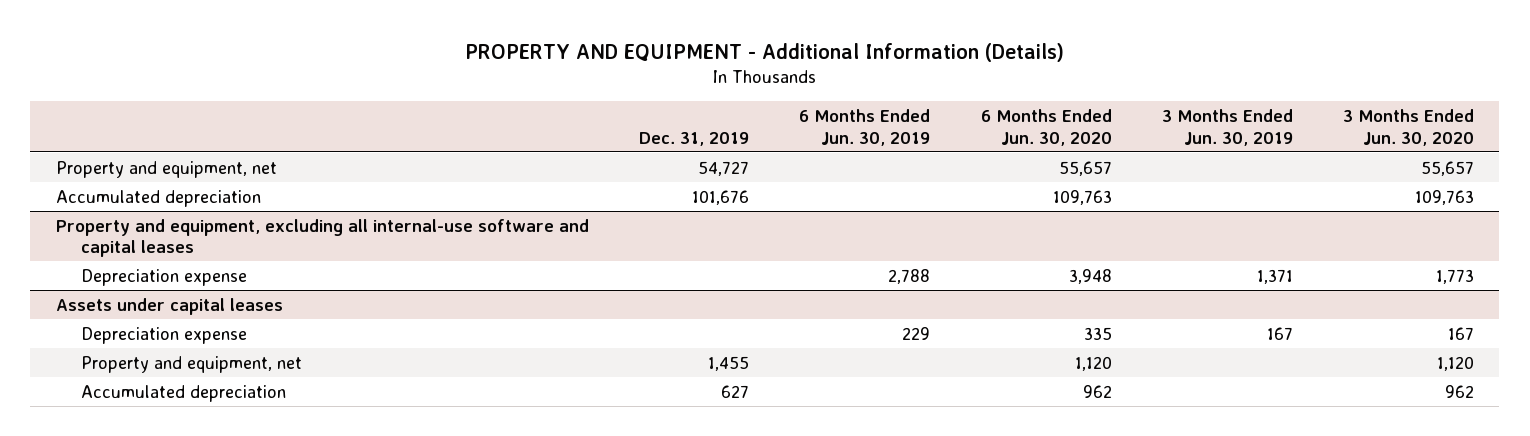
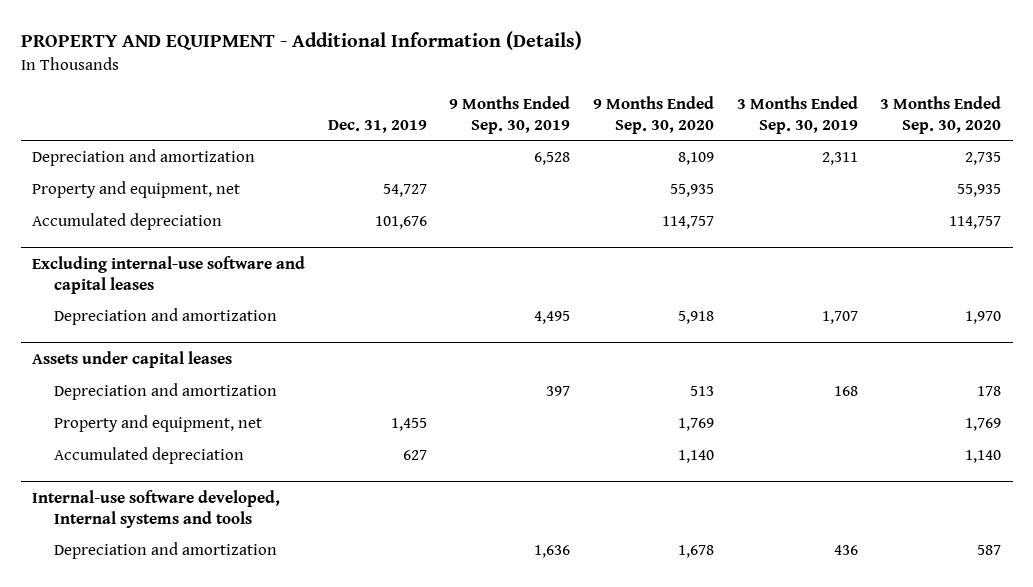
- | Dec. 31, 2019 | 6 Months Ended Jun. 30, 2019 | 6 Months Ended Jun. 30, 2020 | 3 Months Ended Jun. 30, 2019 | 3 Months Ended Jun. 30, 2020
+ | Dec. 31, 2019 | 9 Months Ended Sep. 30, 2019 | 9 Months Ended Sep. 30, 2020 | 3 Months Ended Sep. 30, 2019 | 3 Months Ended Sep. 30, 2020
+ Depreciation and amortization | | 6,528 | 8,109 | 2,311 | 2,735
- Property and equipment, excluding all internal-use software and capital leases
- Depreciation expense | | 2,788 | 3,948 | 1,371 | 1,773
+ Excluding internal-use software and capital leases
+ Depreciation and amortization | | 4,495 | 5,918 | 1,707 | 1,970
@ Assets under capital leases
- Depreciation expense | | 229 | 335 | 167 | 167
+ Depreciation and amortization | | 397 | 513 | 168 | 178
+ Internal-use software developed, Internal systems and tools
+ Depreciation and amortization | | 1,636 | 1,678 | 436 | 587

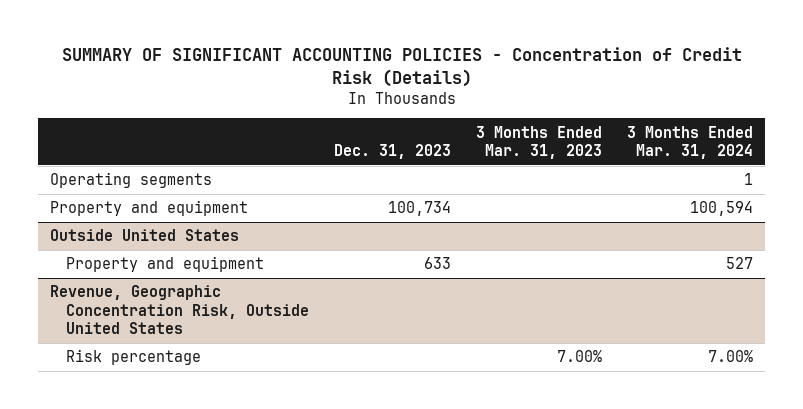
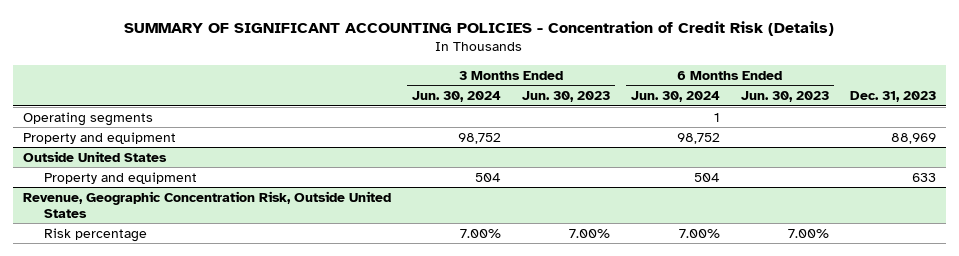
- | Dec. 31, 2023 | 3 Months Ended Mar. 31, 2023 | 3 Months Ended Mar. 31, 2024
+ | 3 Months Ended Jun. 30, 2024 | 3 Months Ended Jun. 30, 2023 | 6 Months Ended Jun. 30, 2024 | 6 Months Ended Jun. 30, 2023 | Dec. 31, 2023
- Property and equipment | 100,734 | | 100,594
+ Property and equipment | 98,752 | | 98,752 | | 88,969

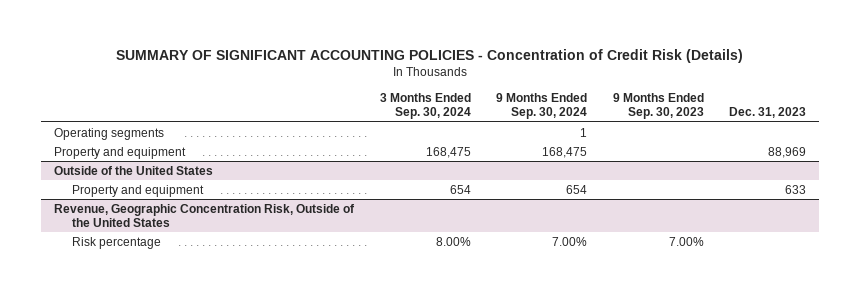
- | 3 Months Ended Jun. 30, 2024 | 3 Months Ended Jun. 30, 2023 | 6 Months Ended Jun. 30, 2024 | 6 Months Ended Jun. 30, 2023 | Dec. 31, 2023
+ | 3 Months Ended Sep. 30, 2024 | 9 Months Ended Sep. 30, 2024 | 9 Months Ended Sep. 30, 2023 | Dec. 31, 2023
- Outside United States
+ Outside of the United States
- Revenue, Geographic Concentration Risk, Outside United States
+ Revenue, Geographic Concentration Risk, Outside of the United States

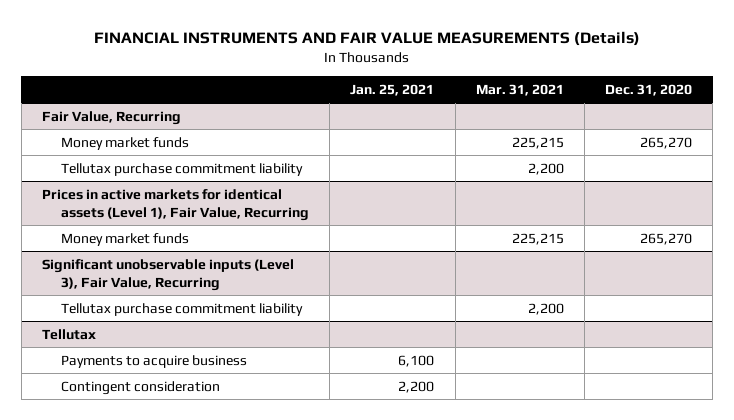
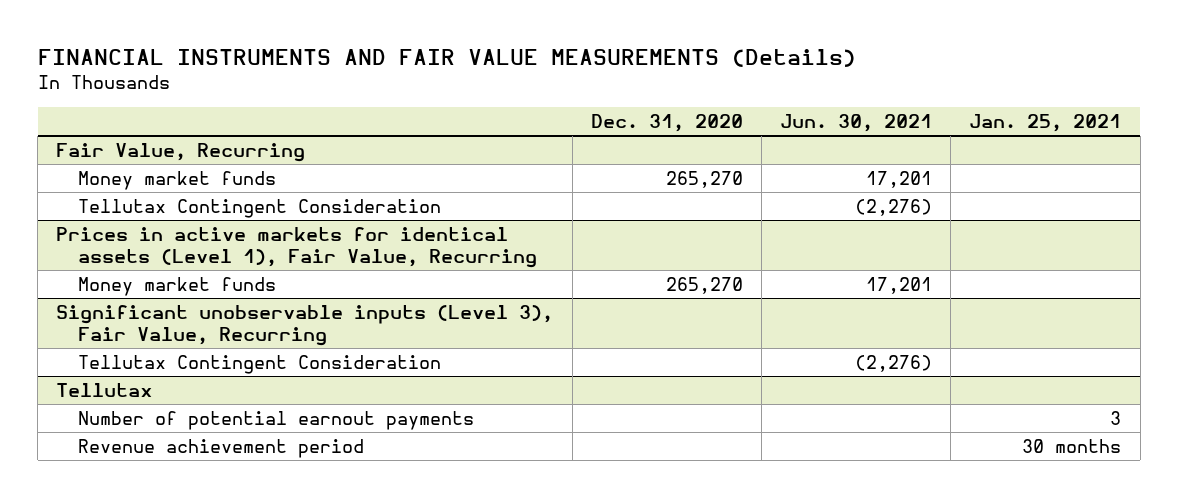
- | Jan. 25, 2021 | Mar. 31, 2021 | Dec. 31, 2020
+ | Dec. 31, 2020 | Jun. 30, 2021 | Jan. 25, 2021
@ Fair Value, Recurring
- Tellutax purchase commitment liability | | 2,200 |
+ Tellutax Contingent Consideration | | (2,276) |
@ Significant unobservable inputs (Level 3), Fair Value, Recurring
- Tellutax purchase commitment liability | | 2,200 |
+ Tellutax Contingent Consideration | | (2,276) |
@ Tellutax
- Payments to acquire business | 6,100 | |
- Contingent consideration | 2,200 | |
+ Number of potential earnout payments | | | 3
+ Revenue achievement period | | | 30 months

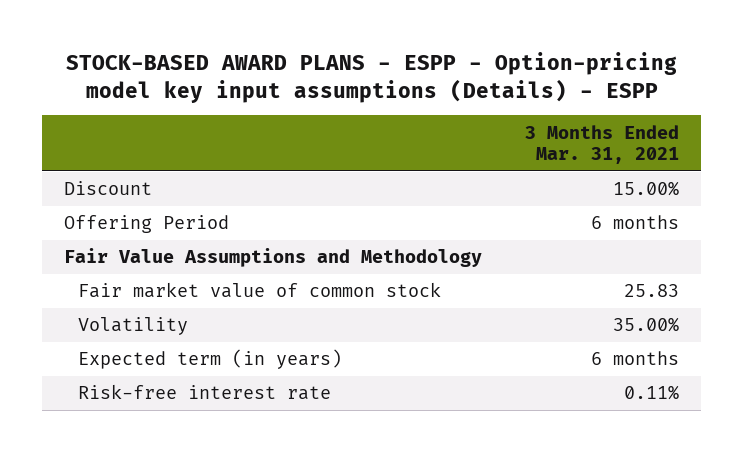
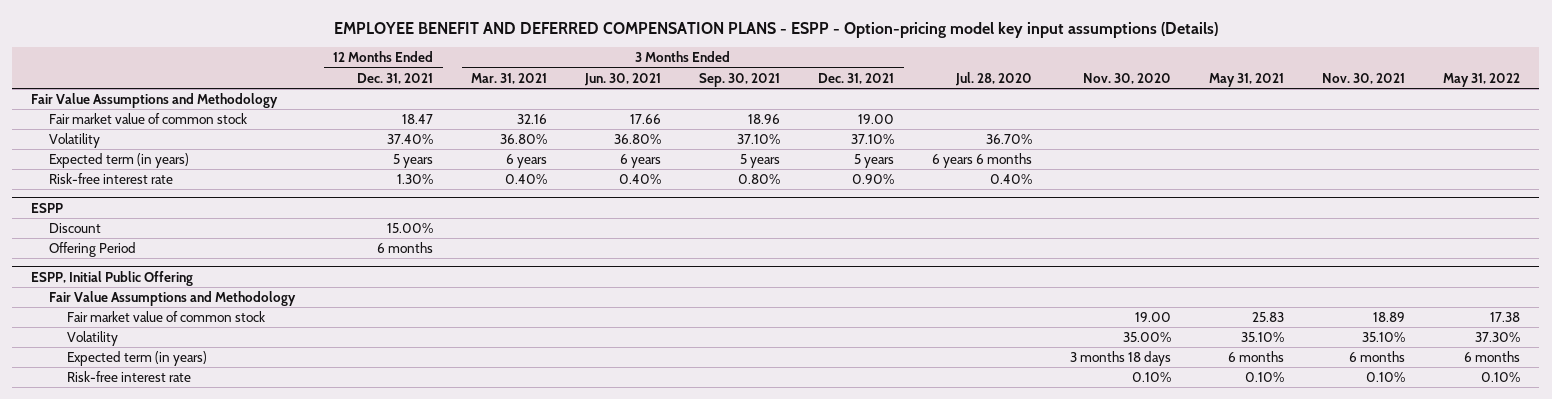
- STOCK-BASED AWARD PLANS - ESPP - Option-pricing model key input assumptions (Details) - ESPP
+ EMPLOYEE BENEFIT AND DEFERRED COMPENSATION PLANS - ESPP - Option-pricing model key input assumptions (Details)
- | 3 Months Ended Mar. 31, 2021
+ | 12 Months Ended Dec. 31, 2021 | 3 Months Ended Mar. 31, 2021 | 3 Months Ended Jun. 30, 2021 | 3 Months Ended Sep. 30, 2021 | 3 Months Ended Dec. 31, 2021 | Jul. 28, 2020 | Nov. 30, 2020 | May 31, 2021 | Nov. 30, 2021 | May 31, 2022
- Discount | 15.00%
- Offering Period | 6 months
- Fair market value of common stock | 25.83
- Volatility | 35.00%
- Expected term (in years) | 6 months
- Risk-free interest rate | 0.11%
+ Fair market value of common stock | 18.47 | 32.16 | 17.66 | 18.96 | 19.00 | | | | |
+ Volatility | 37.40% | 36.80% | 36.80% | 37.10% | 37.10% | 36.70% | | | |
+ Expected term (in years) | 5 years | 6 years | 6 years | 5 years | 5 years | 6 years 6 months | | | |
+ Risk-free interest rate | 1.30% | 0.40% | 0.40% | 0.80% | 0.90% | 0.40% | | | |
+ ESPP
+ Discount | 15.00% | | | | | | | | |
+ Offering Period | 6 months | | | | | | | | |
+ ESPP, Initial Public Offering
+ Fair Value Assumptions and Methodology
+ Fair market value of common stock | | | | | | | 19.00 | 25.83 | 18.89 | 17.38
+ Volatility | | | | | | | 35.00% | 35.10% | 35.10% | 37.30%
+ Expected term (in years) | | | | | | | 3 months 18 days | 6 months | 6 months | 6 months
+ Risk-free interest rate | | | | | | | 0.10% | 0.10% | 0.10% | 0.10%

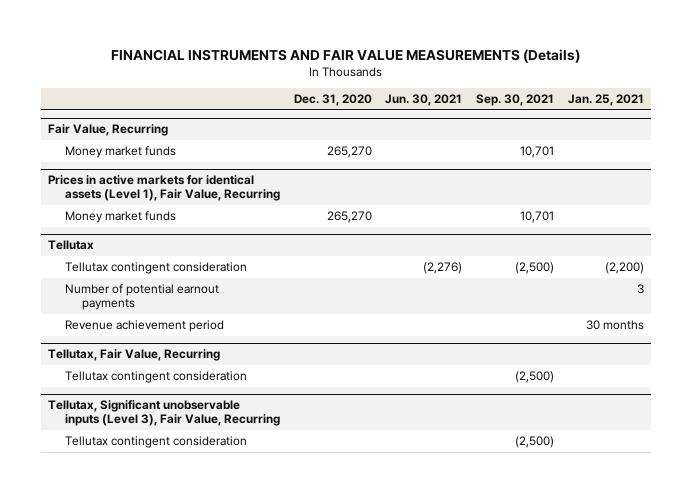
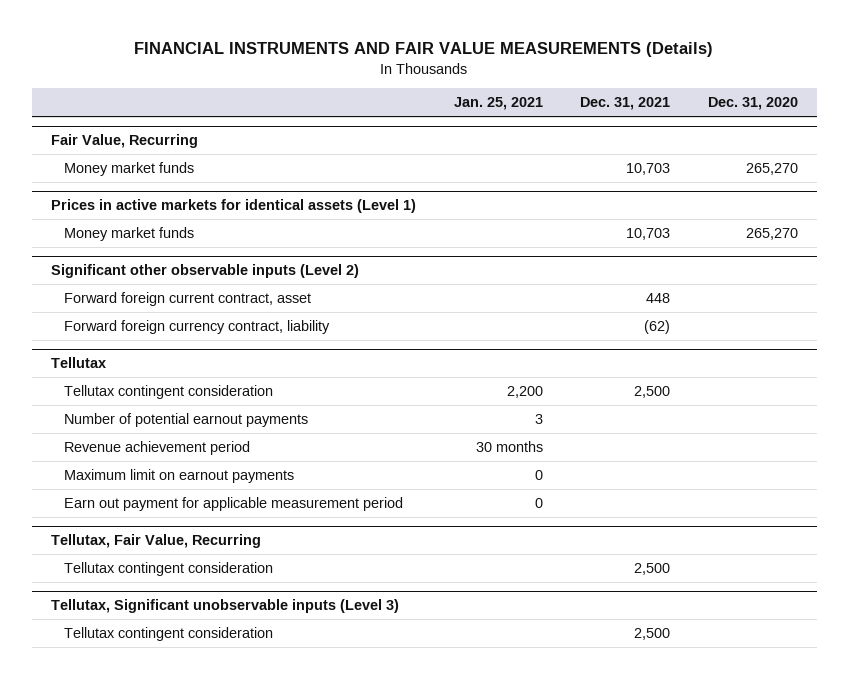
- | Dec. 31, 2020 | Jun. 30, 2021 | Sep. 30, 2021 | Jan. 25, 2021
+ | Jan. 25, 2021 | Dec. 31, 2021 | Dec. 31, 2020
- Prices in active markets for identical assets (Level 1), Fair Value, Recurring
+ Prices in active markets for identical assets (Level 1)
+ Significant other observable inputs (Level 2)
+ Forward foreign current contract, asset | | 448 |
+ Forward foreign currency contract, liability | | (62) |
@ Tellutax
- Tellutax contingent consideration | | (2,276) | (2,500) | (2,200)
+ Tellutax contingent consideration | 2,200 | 2,500 |
+ Maximum limit on earnout payments | 0 | |
+ Earn out payment for applicable measurement period | 0 | |
- Tellutax, Significant unobservable inputs (Level 3), Fair Value, Recurring
+ Tellutax, Significant unobservable inputs (Level 3)

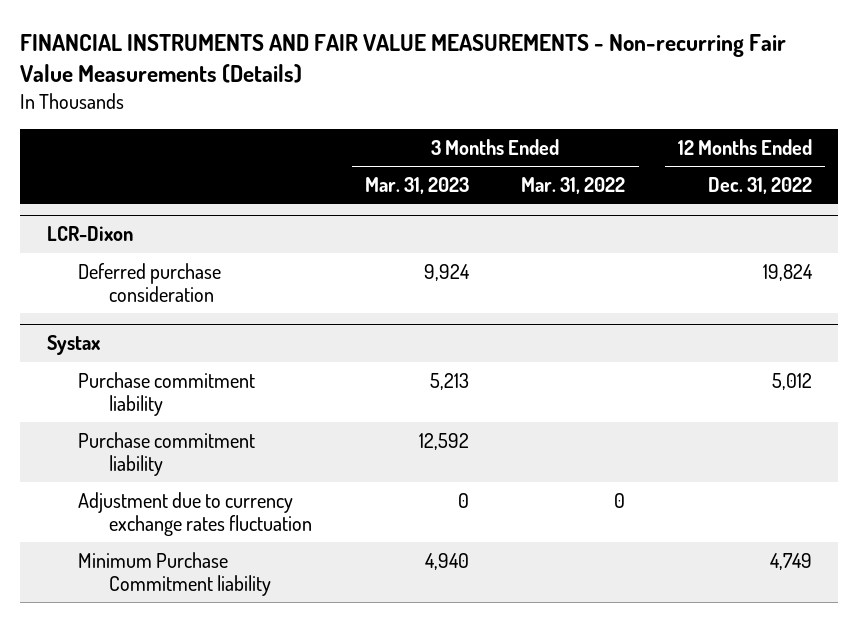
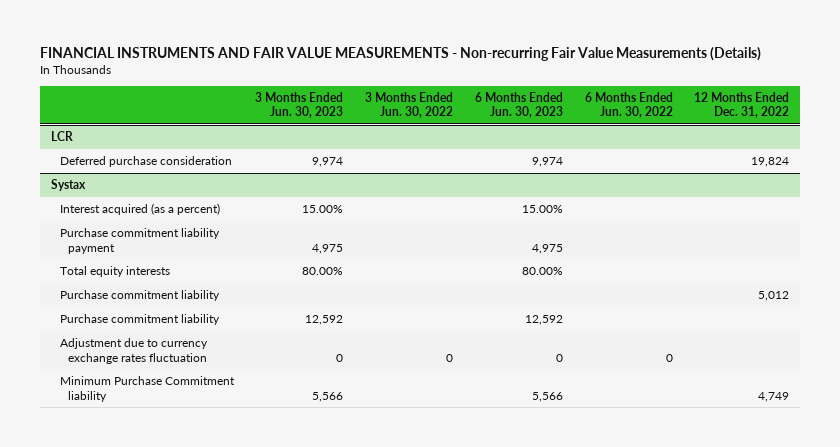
- | 3 Months Ended Mar. 31, 2023 | 3 Months Ended Mar. 31, 2022 | 12 Months Ended Dec. 31, 2022
+ | 3 Months Ended Jun. 30, 2023 | 3 Months Ended Jun. 30, 2022 | 6 Months Ended Jun. 30, 2023 | 6 Months Ended Jun. 30, 2022 | 12 Months Ended Dec. 31, 2022
- LCR-Dixon
+ LCR
@ Systax
+ Interest acquired (as a percent) | 15.00% | | 15.00% | |
+ Purchase commitment liability payment | 4,975 | | 4,975 | |
+ Total equity interests | 80.00% | | 80.00% | |

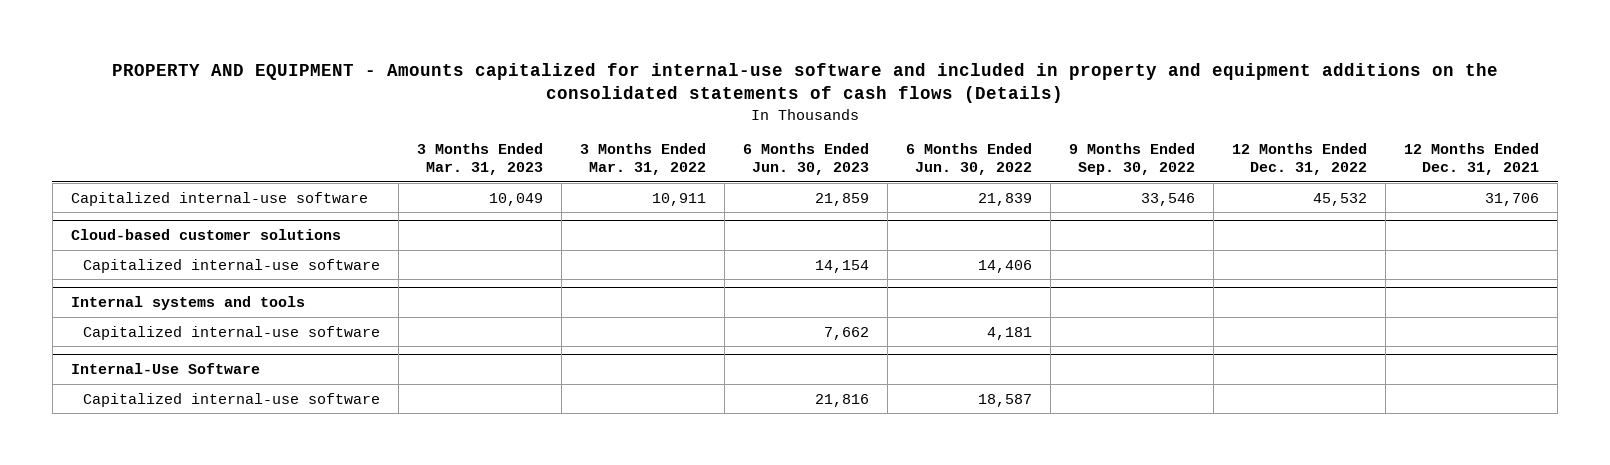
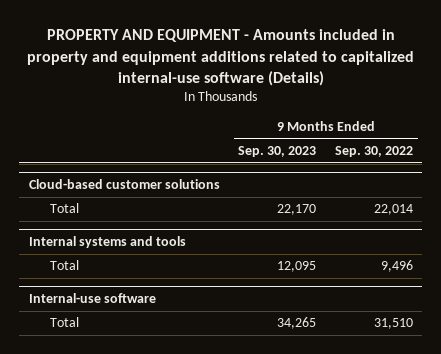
- PROPERTY AND EQUIPMENT - Amounts capitalized for internal-use software and included in property and equipment additions on the consolidated statements of cash flows (Details)
+ PROPERTY AND EQUIPMENT - Amounts included in property and equipment additions related to capitalized internal-use software (Details)
- | 3 Months Ended Mar. 31, 2023 | 3 Months Ended Mar. 31, 2022 | 6 Months Ended Jun. 30, 2023 | 6 Months Ended Jun. 30, 2022 | 9 Months Ended Sep. 30, 2022 | 12 Months Ended Dec. 31, 2022 | 12 Months Ended Dec. 31, 2021
+ | 9 Months Ended Sep. 30, 2023 | 9 Months Ended Sep. 30, 2022
- Capitalized internal-use software | 10,049 | 10,911 | 21,859 | 21,839 | 33,546 | 45,532 | 31,706
@ Cloud-based customer solutions
- Capitalized internal-use software | | | 14,154 | 14,406 | | |
+ Total | 22,170 | 22,014
@ Internal systems and tools
- Capitalized internal-use software | | | 7,662 | 4,181 | | |
- Internal-Use Software
- Capitalized internal-use software | | | 21,816 | 18,587 | | |
@ Internal systems and tools
+ Total | 12,095 | 9,496
+ Internal-use software
+ Total | 34,265 | 31,510

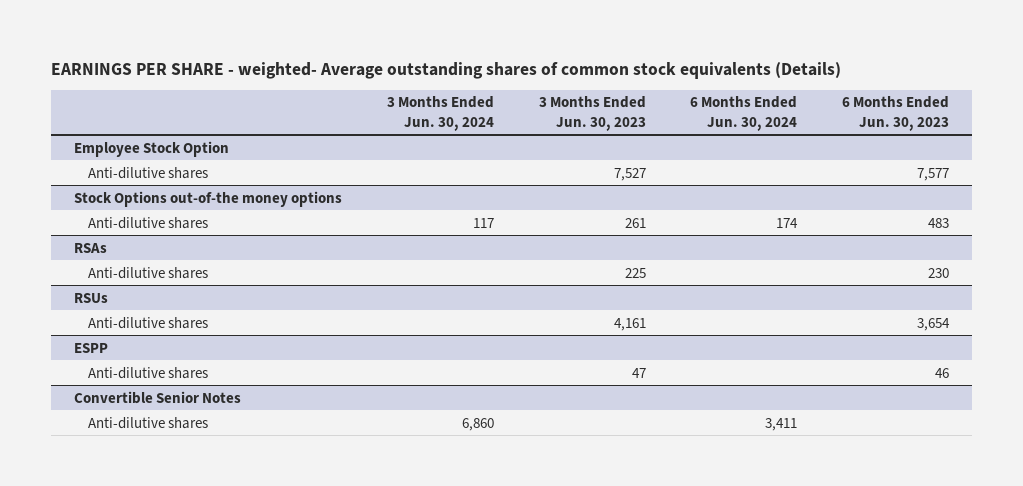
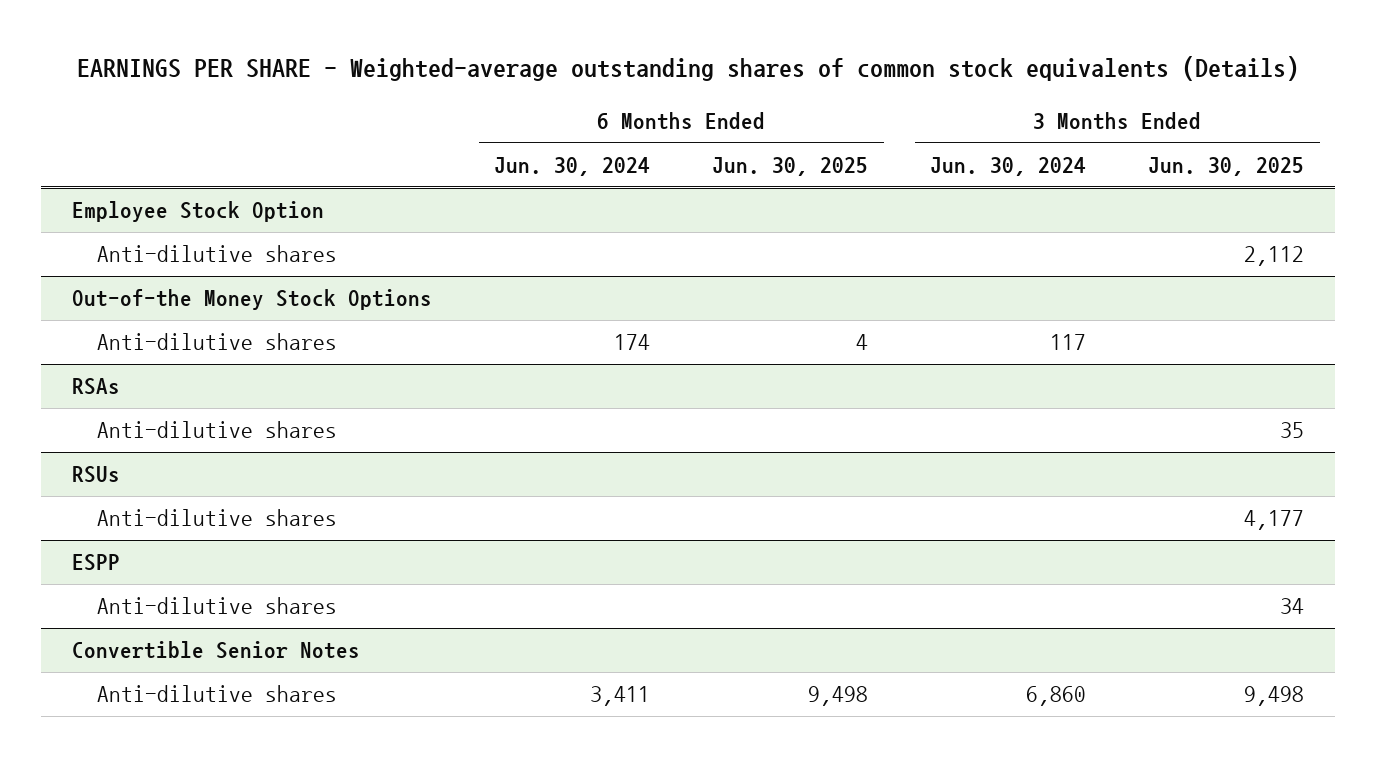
- EARNINGS PER SHARE - weighted- Average outstanding shares of common stock equivalents (Details)
+ EARNINGS PER SHARE - Weighted-average outstanding shares of common stock equivalents (Details)
- | 3 Months Ended Jun. 30, 2024 | 3 Months Ended Jun. 30, 2023 | 6 Months Ended Jun. 30, 2024 | 6 Months Ended Jun. 30, 2023
+ | 6 Months Ended Jun. 30, 2024 | 6 Months Ended Jun. 30, 2025 | 3 Months Ended Jun. 30, 2024 | 3 Months Ended Jun. 30, 2025
- Stock Options out-of-the money options
+ Out-of-the Money Stock Options

